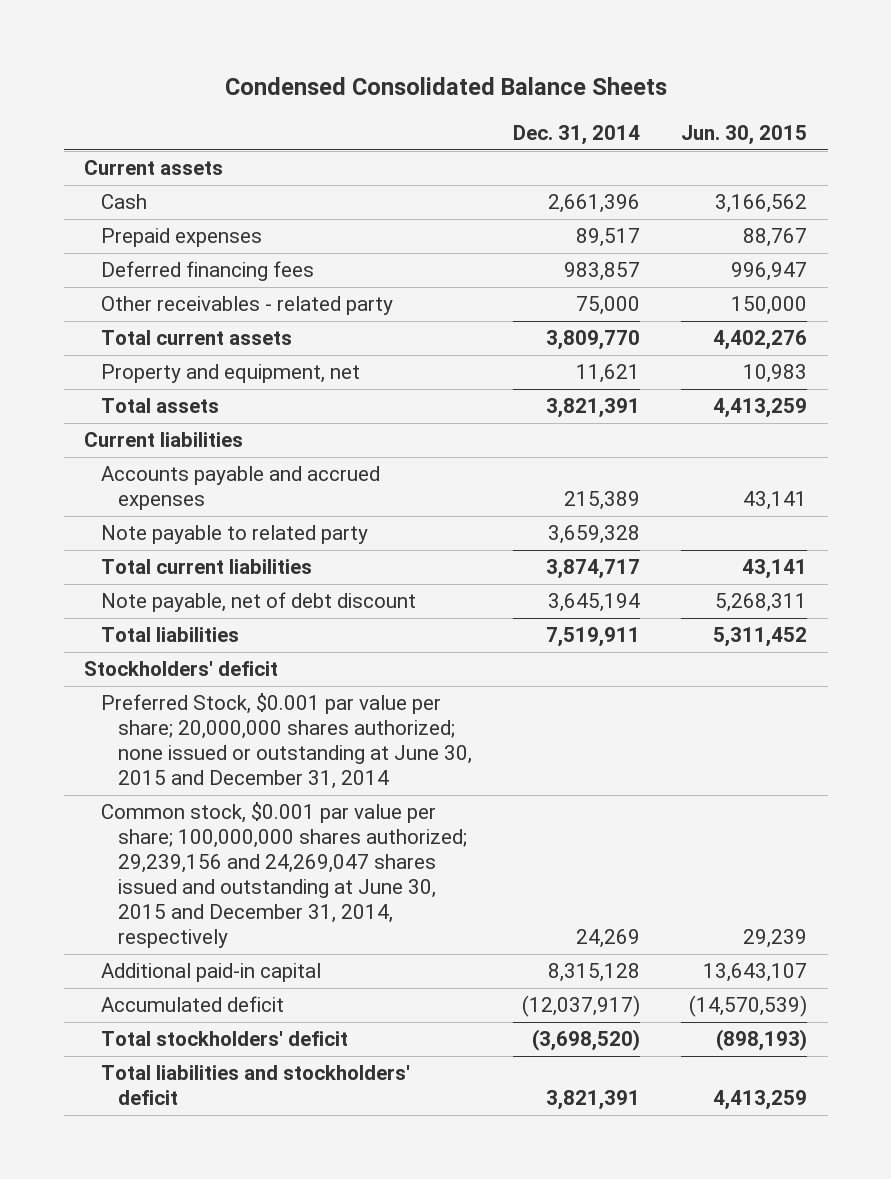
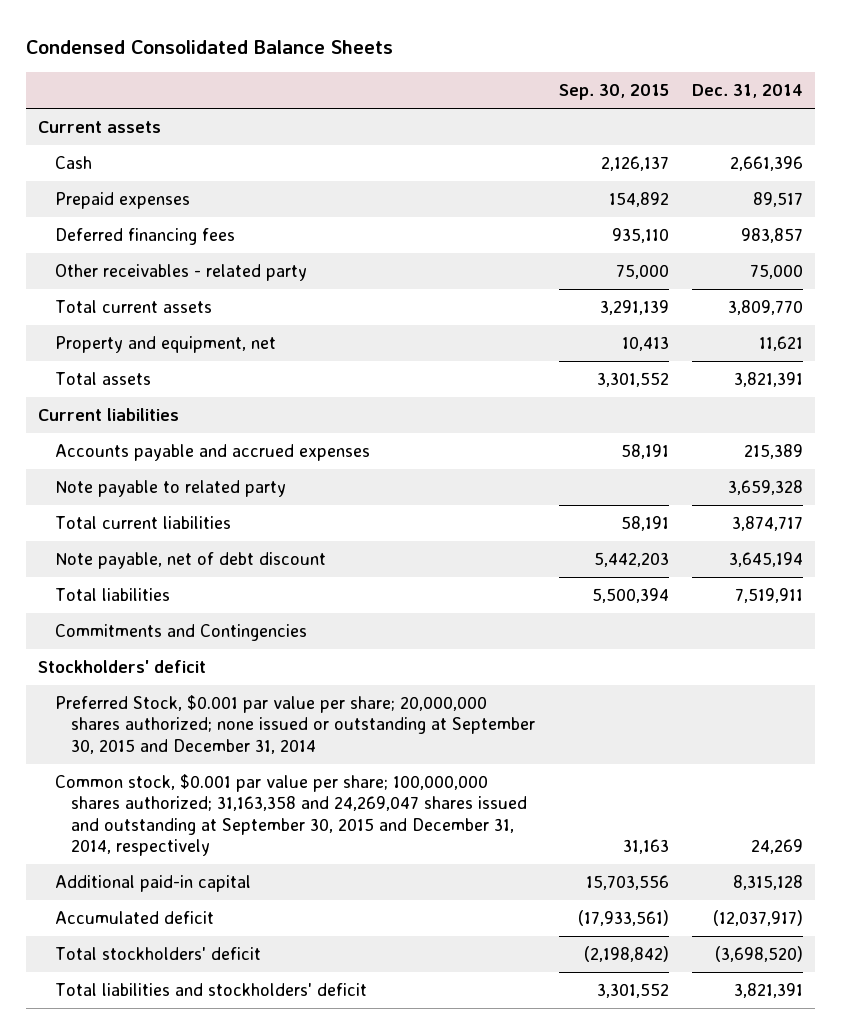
- | Dec. 31, 2014 | Jun. 30, 2015
+ | Sep. 30, 2015 | Dec. 31, 2014
+ Commitments and Contingencies
- Preferred Stock, $0.001 par value per share; 20,000,000 shares authorized; none issued or outstanding at June 30, 2015 and December 31, 2014
- Common stock, $0.001 par value per share; 100,000,000 shares authorized; 29,239,156 and 24,269,047 shares issued and outstanding at June 30, 2015 and December 31, 2014, respectively | 24,269 | 29,239
+ Preferred Stock, $0.001 par value per share; 20,000,000 shares authorized; none issued or outstanding at September 30, 2015 and December 31, 2014
+ Common stock, $0.001 par value per share; 100,000,000 shares authorized; 31,163,358 and 24,269,047 shares issued and outstanding at September 30, 2015 and December 31, 2014, respectively | 31,163 | 24,269

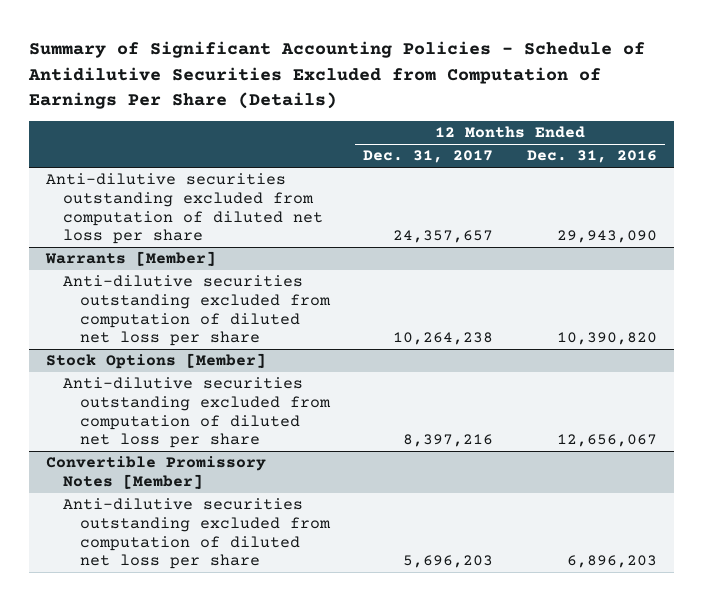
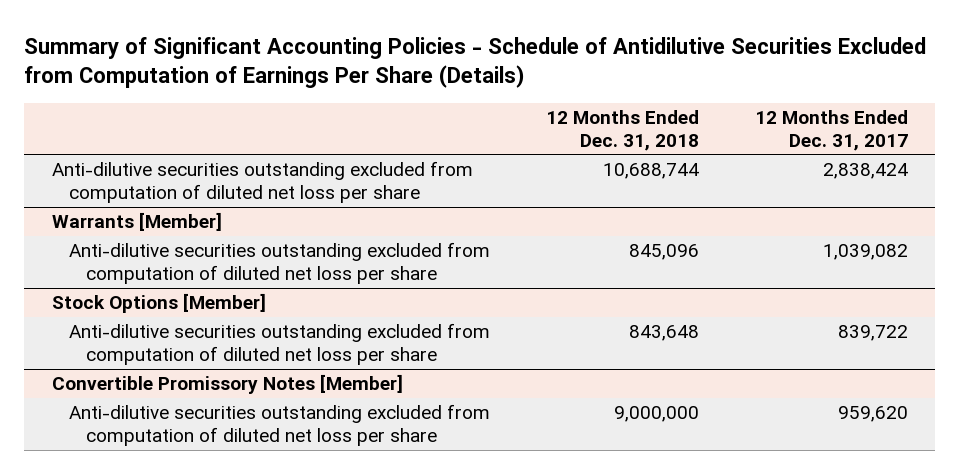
- | 12 Months Ended Dec. 31, 2017 | 12 Months Ended Dec. 31, 2016
+ | 12 Months Ended Dec. 31, 2018 | 12 Months Ended Dec. 31, 2017
- Anti-dilutive securities outstanding excluded from computation of diluted net loss per share | 24,357,657 | 29,943,090
+ Anti-dilutive securities outstanding excluded from computation of diluted net loss per share | 10,688,744 | 2,838,424
@ Warrants [Member]
- Anti-dilutive securities outstanding excluded from computation of diluted net loss per share | 10,264,238 | 10,390,820
+ Anti-dilutive securities outstanding excluded from computation of diluted net loss per share | 845,096 | 1,039,082
@ Stock Options [Member]
- Anti-dilutive securities outstanding excluded from computation of diluted net loss per share | 8,397,216 | 12,656,067
+ Anti-dilutive securities outstanding excluded from computation of diluted net loss per share | 843,648 | 839,722
@ Convertible Promissory Notes [Member]
- Anti-dilutive securities outstanding excluded from computation of diluted net loss per share | 5,696,203 | 6,896,203
+ Anti-dilutive securities outstanding excluded from computation of diluted net loss per share | 9,000,000 | 959,620

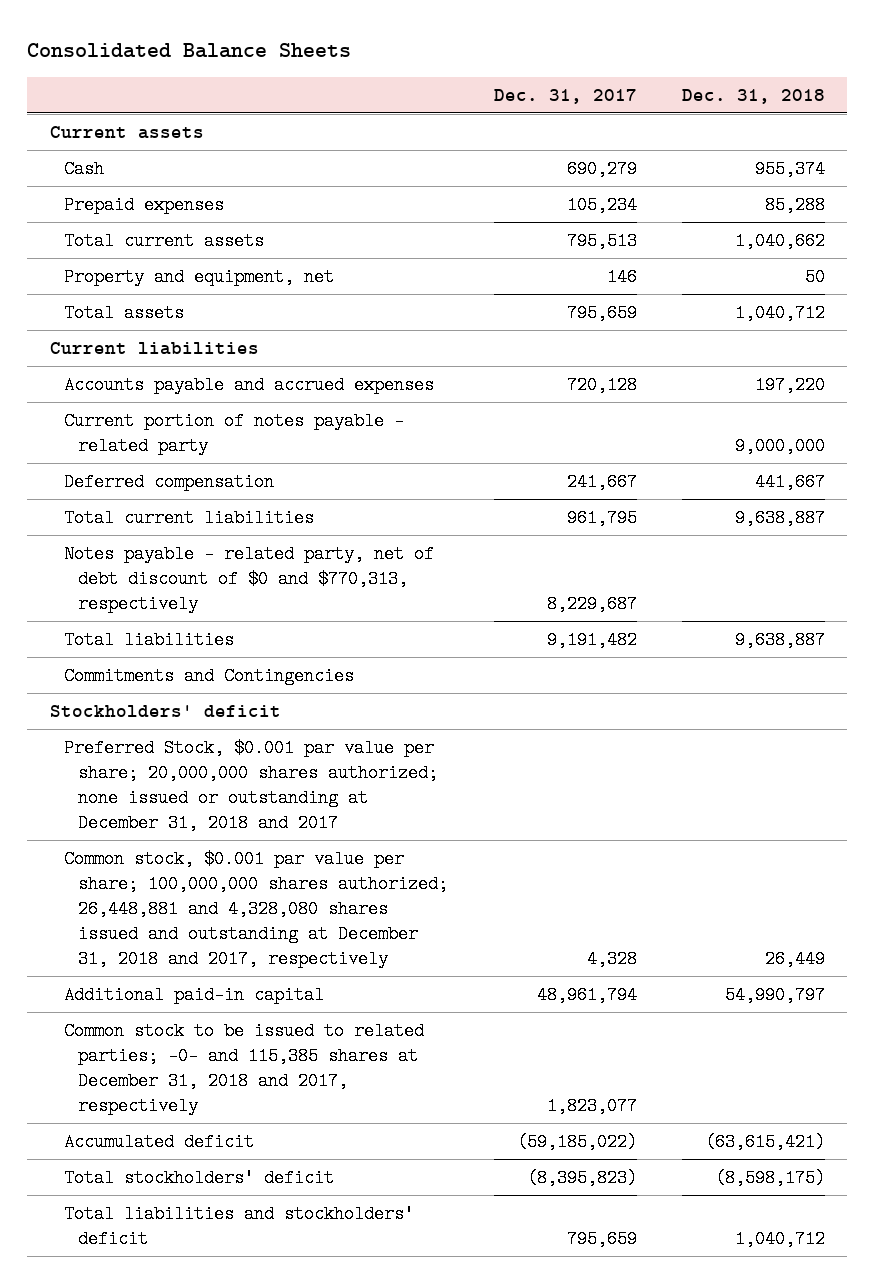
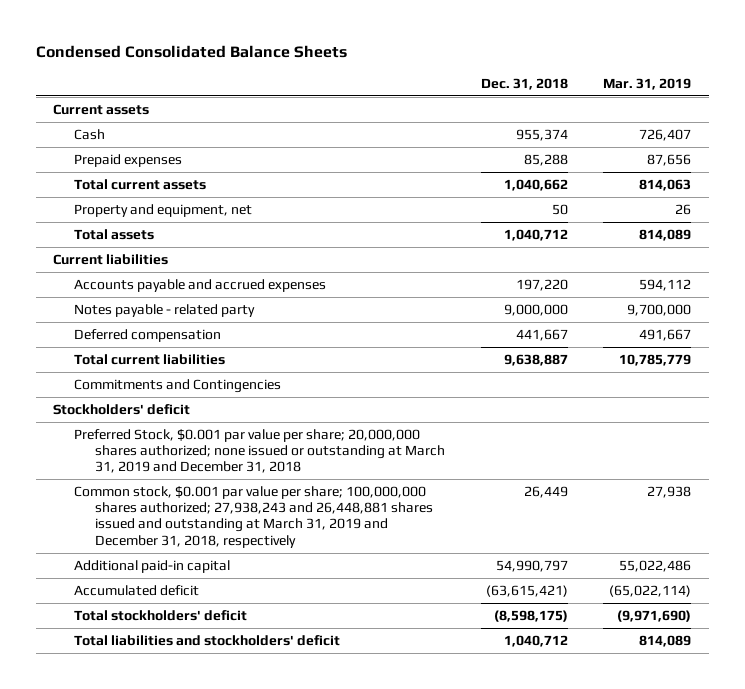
- Consolidated Balance Sheets
+ Condensed Consolidated Balance Sheets
- | Dec. 31, 2017 | Dec. 31, 2018
+ | Dec. 31, 2018 | Mar. 31, 2019
- Current portion of notes payable - related party | | 9,000,000
+ Notes payable - related party | 9,000,000 | 9,700,000
- Notes payable - related party, net of debt discount of $0 and $770,313, respectively | 8,229,687 |
- Total liabilities | 9,191,482 | 9,638,887
- Preferred Stock, $0.001 par value per share; 20,000,000 shares authorized; none issued or outstanding at December 31, 2018 and 2017
- Common stock, $0.001 par value per share; 100,000,000 shares authorized; 26,448,881 and 4,328,080 shares issued and outstanding at December 31, 2018 and 2017, respectively | 4,328 | 26,449
+ Preferred Stock, $0.001 par value per share; 20,000,000 shares authorized; none issued or outstanding at March 31, 2019 and December 31, 2018
+ Common stock, $0.001 par value per share; 100,000,000 shares authorized; 27,938,243 and 26,448,881 shares issued and outstanding at March 31, 2019 and December 31, 2018, respectively | 26,449 | 27,938
- Common stock to be issued to related parties; -0- and 115,385 shares at December 31, 2018 and 2017, respectively | 1,823,077 |

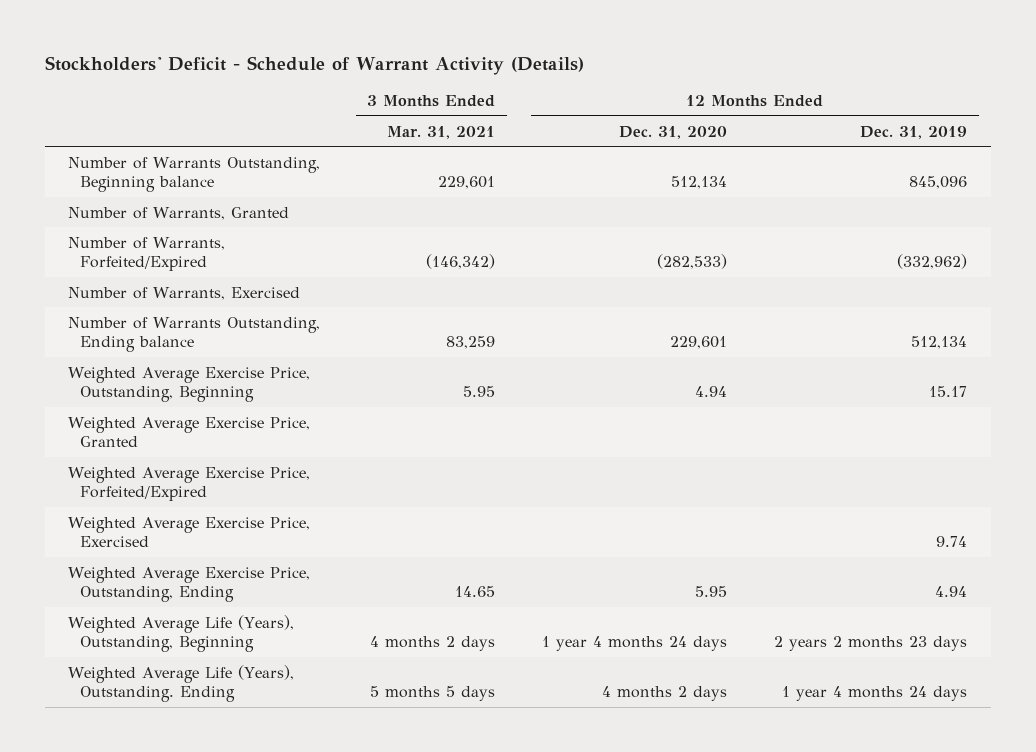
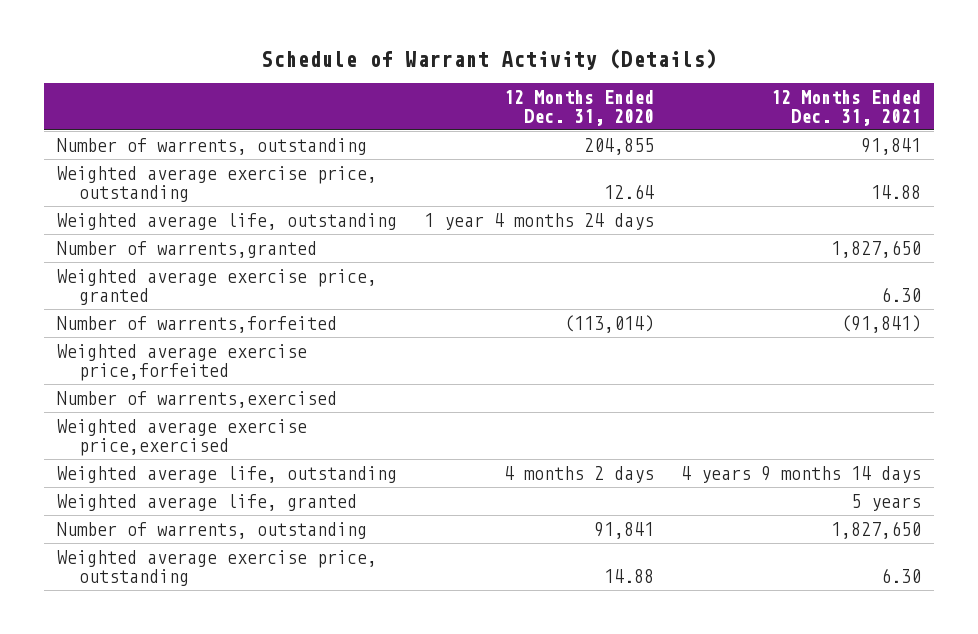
- Stockholders' Deficit - Schedule of Warrant Activity (Details)
+ Schedule of Warrant Activity (Details)
- | 3 Months Ended Mar. 31, 2021 | 12 Months Ended Dec. 31, 2020 | 12 Months Ended Dec. 31, 2019
+ | 12 Months Ended Dec. 31, 2020 | 12 Months Ended Dec. 31, 2021
- Number of Warrants Outstanding, Beginning balance | 229,601 | 512,134 | 845,096
- Number of Warrants, Granted
- Number of Warrants, Forfeited/Expired | (146,342) | (282,533) | (332,962)
- Number of Warrants, Exercised
- Number of Warrants Outstanding, Ending balance | 83,259 | 229,601 | 512,134
- Weighted Average Exercise Price, Outstanding, Beginning | 5.95 | 4.94 | 15.17
- Weighted Average Exercise Price, Granted
- Weighted Average Exercise Price, Forfeited/Expired
- Weighted Average Exercise Price, Exercised | | | 9.74
- Weighted Average Exercise Price, Outstanding, Ending | 14.65 | 5.95 | 4.94
- Weighted Average Life (Years), Outstanding, Beginning | 4 months 2 days | 1 year 4 months 24 days | 2 years 2 months 23 days
- Weighted Average Life (Years), Outstanding. Ending | 5 months 5 days | 4 months 2 days | 1 year 4 months 24 days
+ Number of warrents, outstanding | 204,855 | 91,841
+ Weighted average exercise price, outstanding | 12.64 | 14.88
+ Weighted average life, outstanding | 1 year 4 months 24 days |
+ Number of warrents,granted | | 1,827,650
+ Weighted average exercise price, granted | | 6.30
+ Number of warrents,forfeited | (113,014) | (91,841)
+ Weighted average exercise price,forfeited
+ Number of warrents,exercised
+ Weighted average exercise price,exercised
+ Weighted average life, outstanding | 4 months 2 days | 4 years 9 months 14 days
+ Weighted average life, granted | | 5 years
+ Number of warrents, outstanding | 91,841 | 1,827,650
+ Weighted average exercise price, outstanding | 14.88 | 6.30

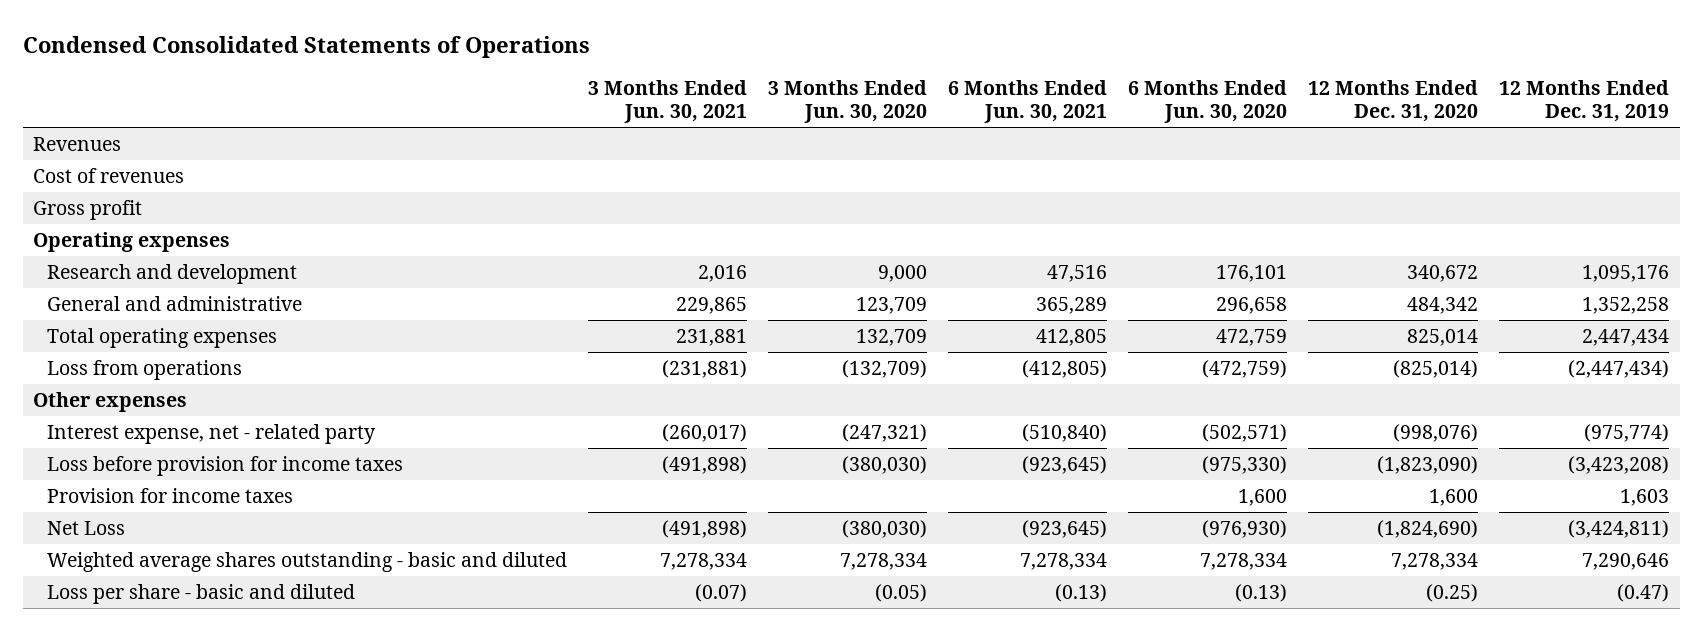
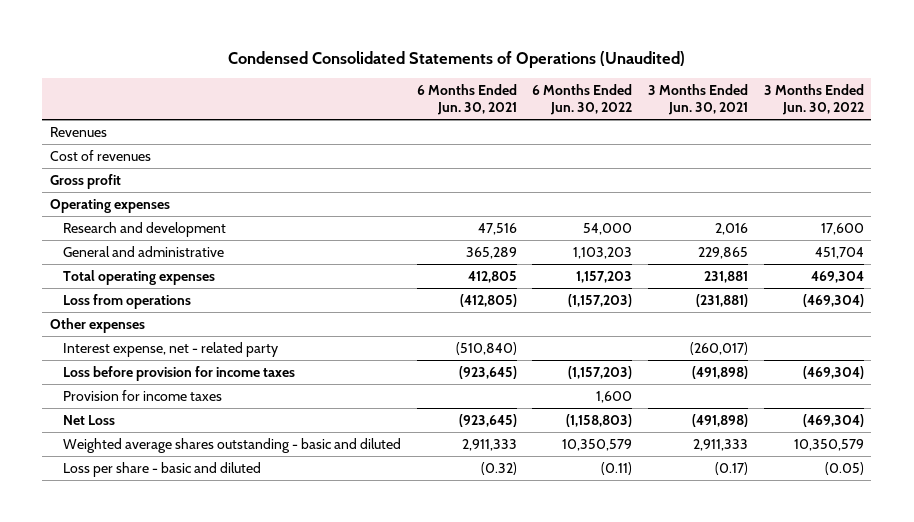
- Condensed Consolidated Statements of Operations
+ Condensed Consolidated Statements of Operations (Unaudited)
- | 3 Months Ended Jun. 30, 2021 | 3 Months Ended Jun. 30, 2020 | 6 Months Ended Jun. 30, 2021 | 6 Months Ended Jun. 30, 2020 | 12 Months Ended Dec. 31, 2020 | 12 Months Ended Dec. 31, 2019
+ | 6 Months Ended Jun. 30, 2021 | 6 Months Ended Jun. 30, 2022 | 3 Months Ended Jun. 30, 2021 | 3 Months Ended Jun. 30, 2022
- Weighted average shares outstanding - basic and diluted | 7,278,334 | 7,278,334 | 7,278,334 | 7,278,334 | 7,278,334 | 7,290,646
- Loss per share - basic and diluted | (0.07) | (0.05) | (0.13) | (0.13) | (0.25) | (0.47)
+ Weighted average shares outstanding - basic and diluted | 2,911,333 | 10,350,579 | 2,911,333 | 10,350,579
+ Loss per share - basic and diluted | (0.32) | (0.11) | (0.17) | (0.05)

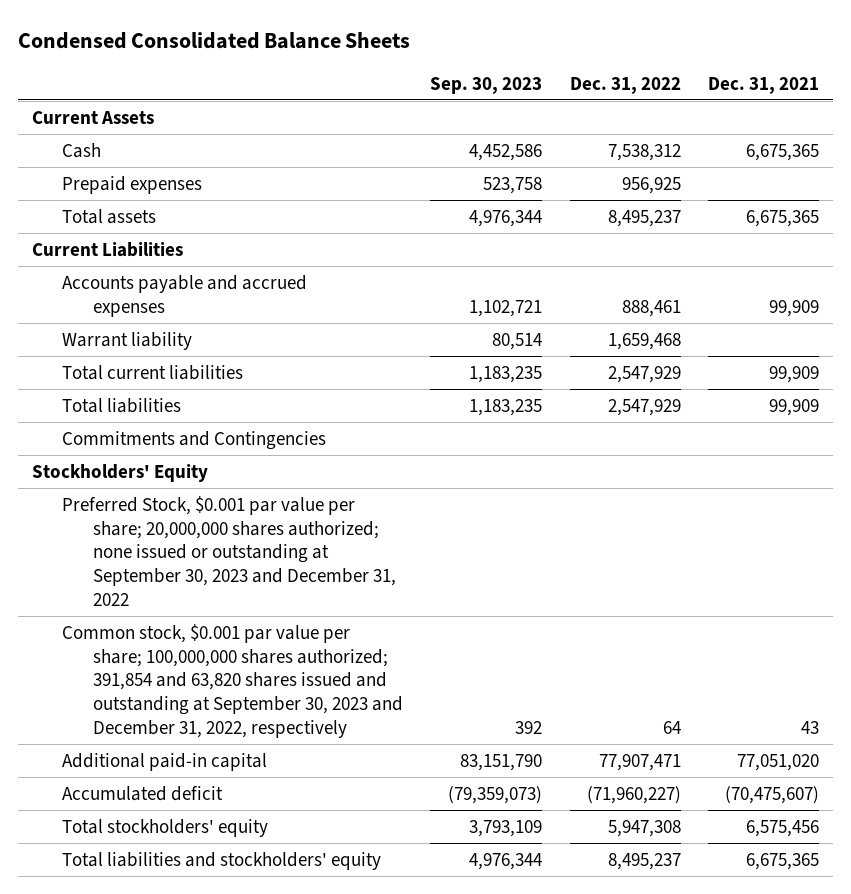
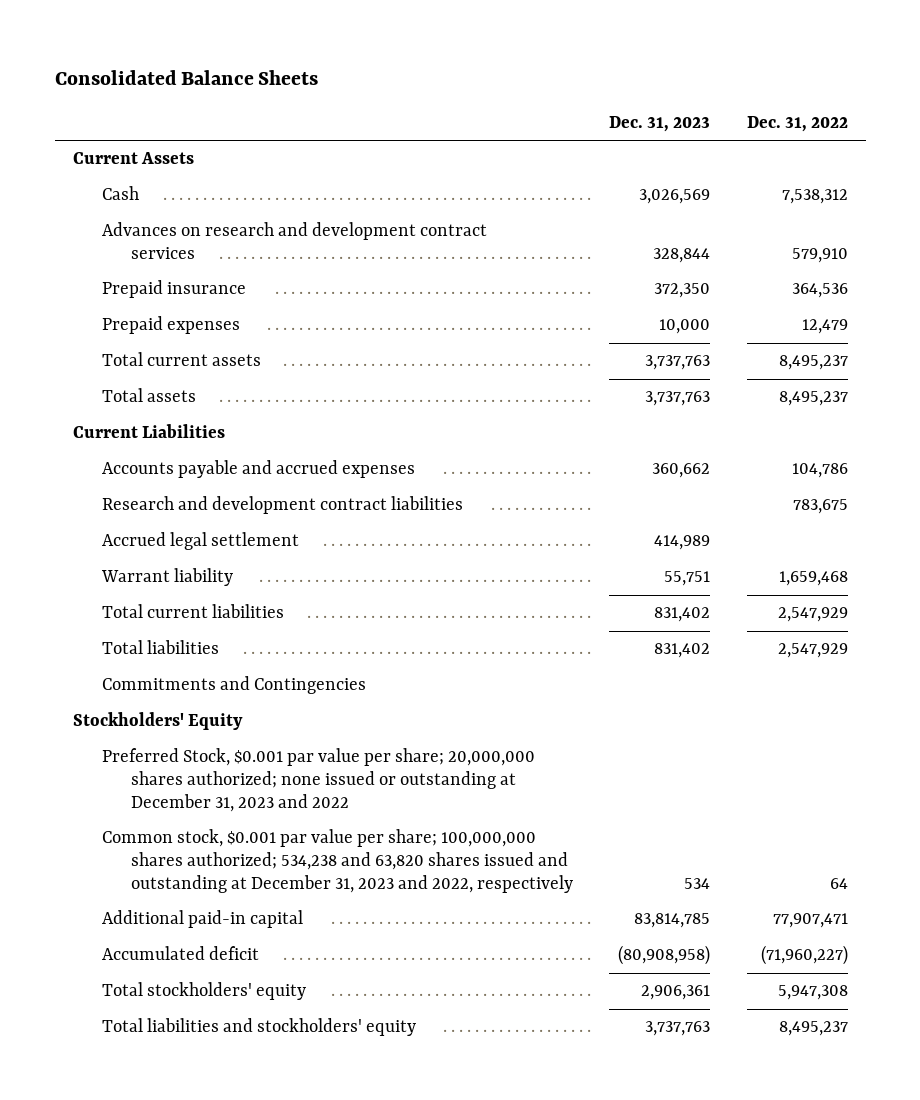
- Condensed Consolidated Balance Sheets
+ Consolidated Balance Sheets
- | Sep. 30, 2023 | Dec. 31, 2022 | Dec. 31, 2021
+ | Dec. 31, 2023 | Dec. 31, 2022
- Prepaid expenses | 523,758 | 956,925 |
+ Advances on research and development contract services | 328,844 | 579,910
+ Prepaid insurance | 372,350 | 364,536
+ Prepaid expenses | 10,000 | 12,479
+ Total current assets | 3,737,763 | 8,495,237
- Accounts payable and accrued expenses | 1,102,721 | 888,461 | 99,909
+ Accounts payable and accrued expenses | 360,662 | 104,786
+ Research and development contract liabilities | | 783,675
+ Accrued legal settlement | 414,989 |
- Preferred Stock, $0.001 par value per share; 20,000,000 shares authorized; none issued or outstanding at September 30, 2023 and December 31, 2022
- Common stock, $0.001 par value per share; 100,000,000 shares authorized; 391,854 and 63,820 shares issued and outstanding at September 30, 2023 and December 31, 2022, respectively | 392 | 64 | 43
+ Preferred Stock, $0.001 par value per share; 20,000,000 shares authorized; none issued or outstanding at December 31, 2023 and 2022
+ Common stock, $0.001 par value per share; 100,000,000 shares authorized; 534,238 and 63,820 shares issued and outstanding at December 31, 2023 and 2022, respectively | 534 | 64

